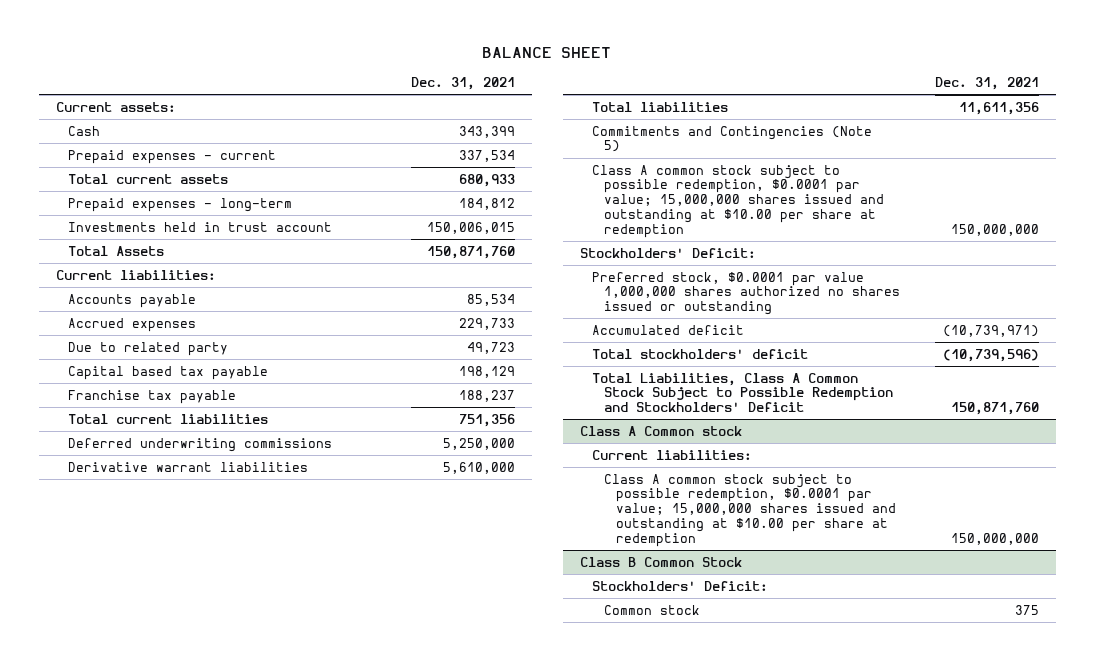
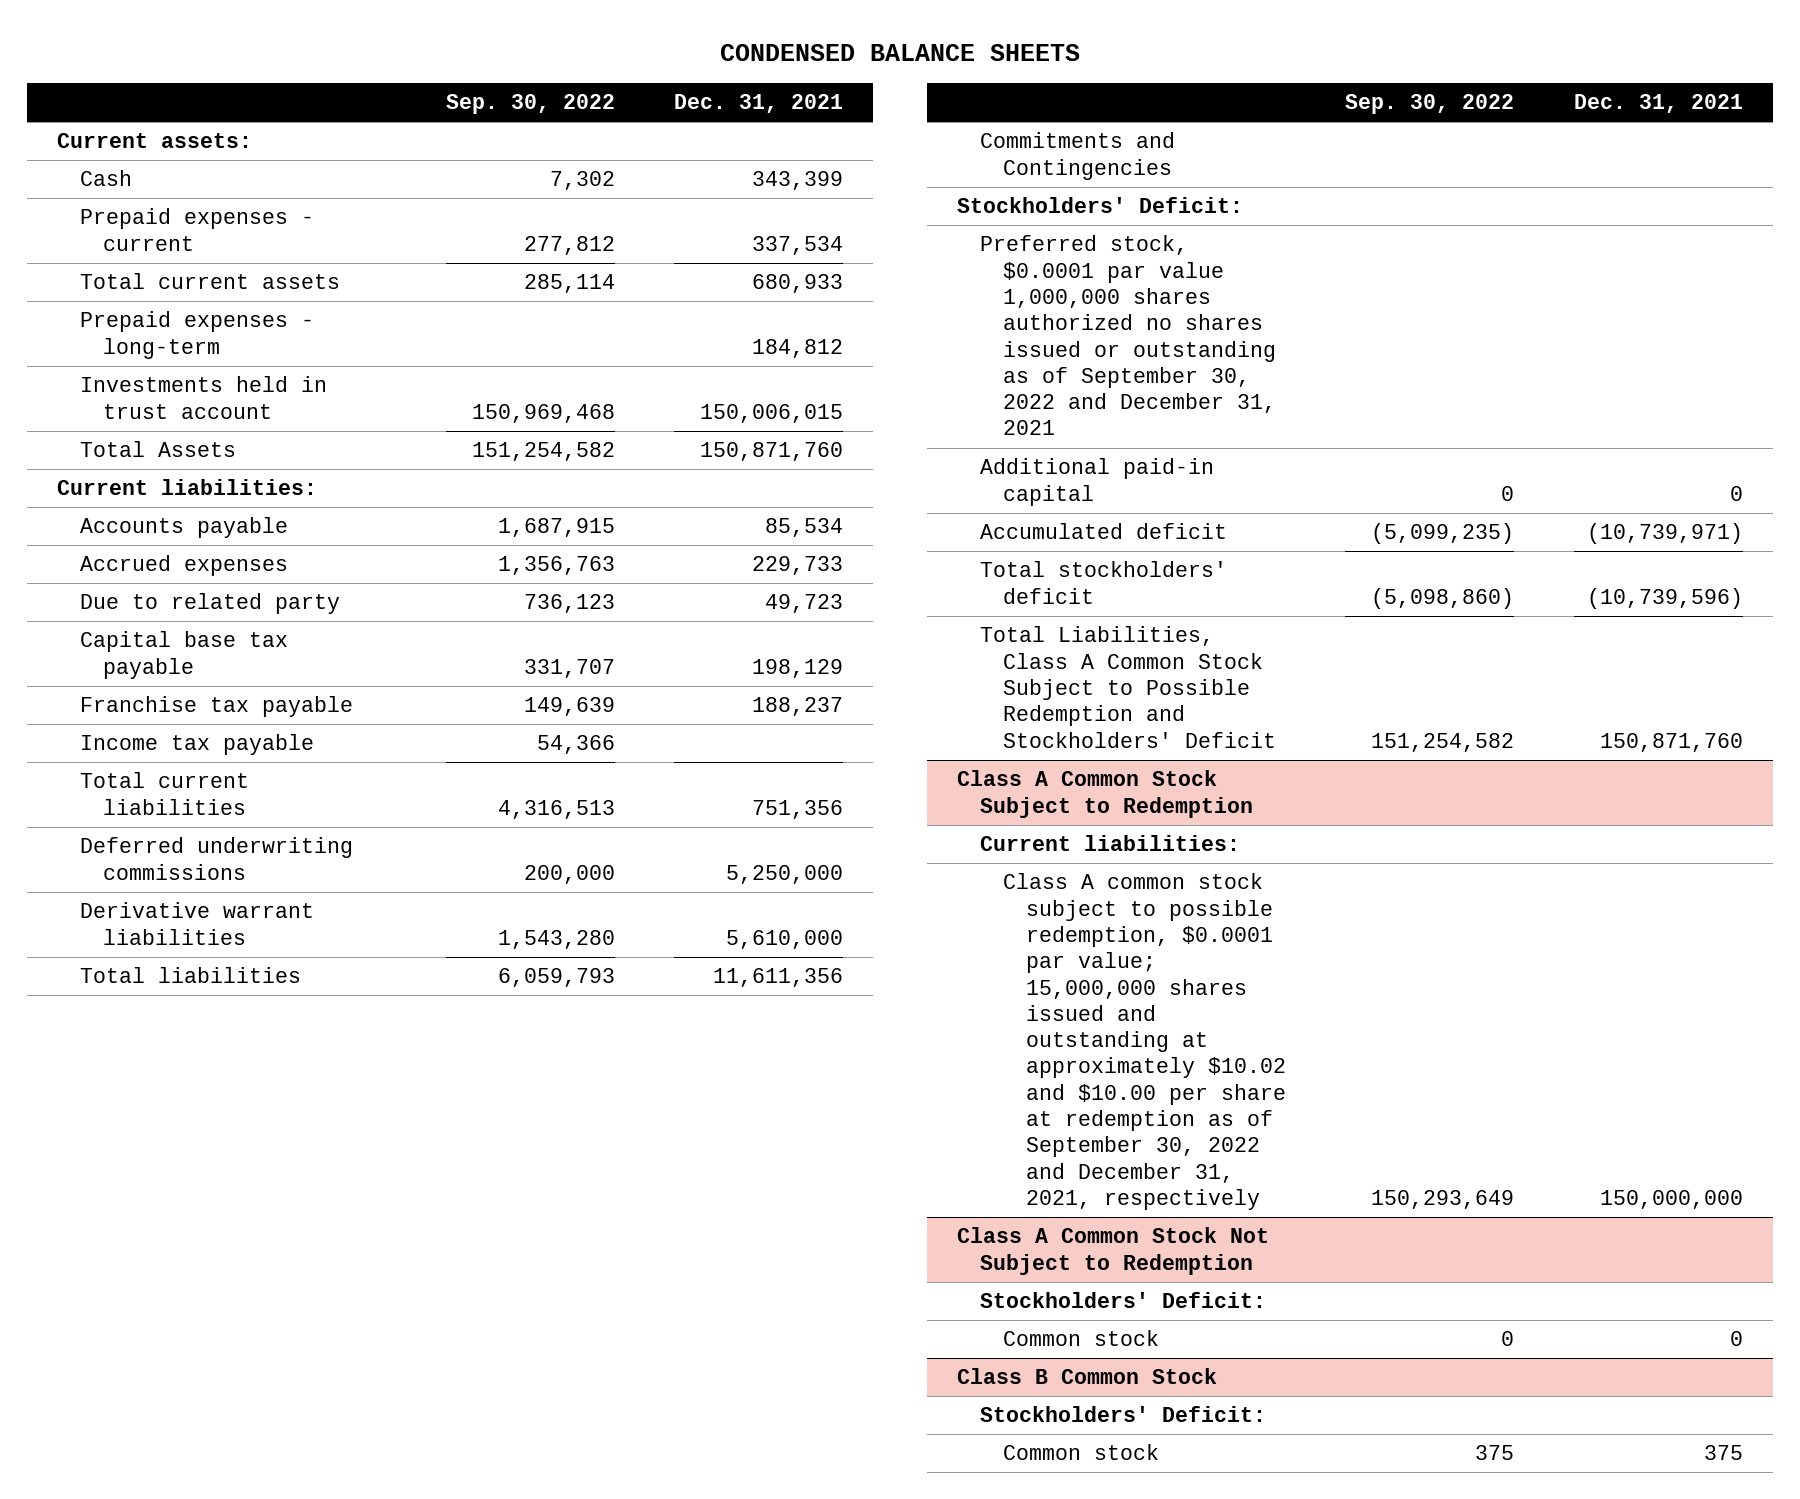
- BALANCE SHEET
+ CONDENSED BALANCE SHEETS
- | Dec. 31, 2021
+ | Sep. 30, 2022 | Dec. 31, 2021
- Capital based tax payable | 198,129
+ Capital base tax payable | 331,707 | 198,129
+ Income tax payable | 54,366 |
- Commitments and Contingencies (Note 5)
- Class A common stock subject to possible redemption, $0.0001 par value; 15,000,000 shares issued and outstanding at $10.00 per share at redemption | 150,000,000
+ Commitments and Contingencies
- Preferred stock, $0.0001 par value 1,000,000 shares authorized no shares issued or outstanding
+ Preferred stock, $0.0001 par value 1,000,000 shares authorized no shares issued or outstanding as of September 30, 2022 and December 31, 2021
+ Additional paid-in capital | 0 | 0
- Class A Common stock
+ Class A Common Stock Subject to Redemption
- Class A common stock subject to possible redemption, $0.0001 par value; 15,000,000 shares issued and outstanding at $10.00 per share at redemption | 150,000,000
+ Class A common stock subject to possible redemption, $0.0001 par value; 15,000,000 shares issued and outstanding at approximately $10.02 and $10.00 per share at redemption as of September 30, 2022 and December 31, 2021, respectively | 150,293,649 | 150,000,000
+ Class A Common Stock Not Subject to Redemption
+ Stockholders' Deficit:
+ Common stock | 0 | 0

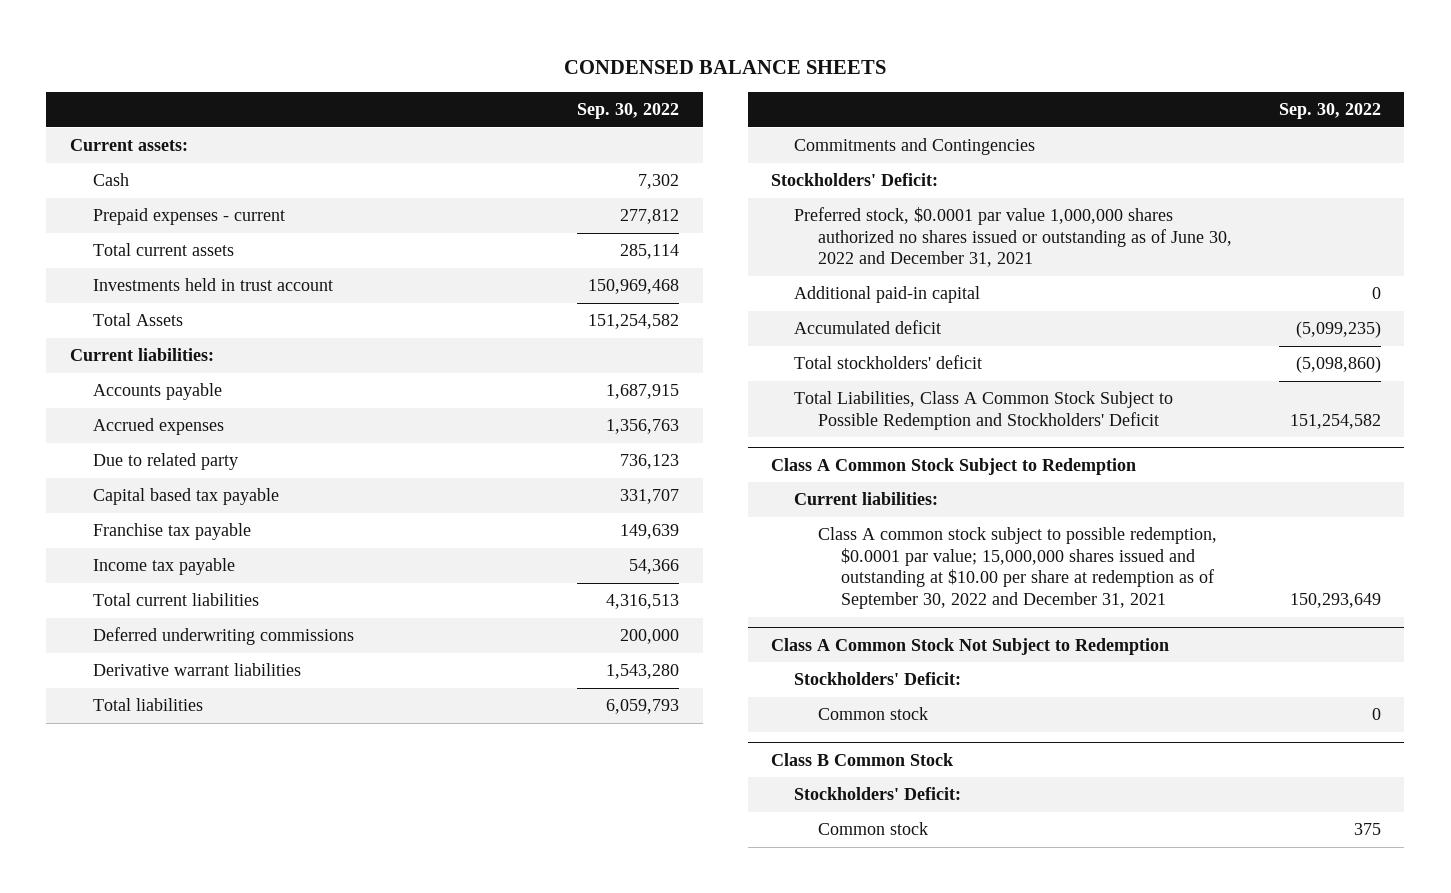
- | Sep. 30, 2022 | Dec. 31, 2021
+ | Sep. 30, 2022
- Prepaid expenses - long-term | | 184,812
- Capital base tax payable | 331,707 | 198,129
+ Capital based tax payable | 331,707
- Preferred stock, $0.0001 par value 1,000,000 shares authorized no shares issued or outstanding as of September 30, 2022 and December 31, 2021
+ Preferred stock, $0.0001 par value 1,000,000 shares authorized no shares issued or outstanding as of June 30, 2022 and December 31, 2021
@ Class A Common Stock Subject to Redemption
- Class A common stock subject to possible redemption, $0.0001 par value; 15,000,000 shares issued and outstanding at approximately $10.02 and $10.00 per share at redemption as of September 30, 2022 and December 31, 2021, respectively | 150,293,649 | 150,000,000
+ Class A common stock subject to possible redemption, $0.0001 par value; 15,000,000 shares issued and outstanding at $10.00 per share at redemption as of September 30, 2022 and December 31, 2021 | 150,293,649

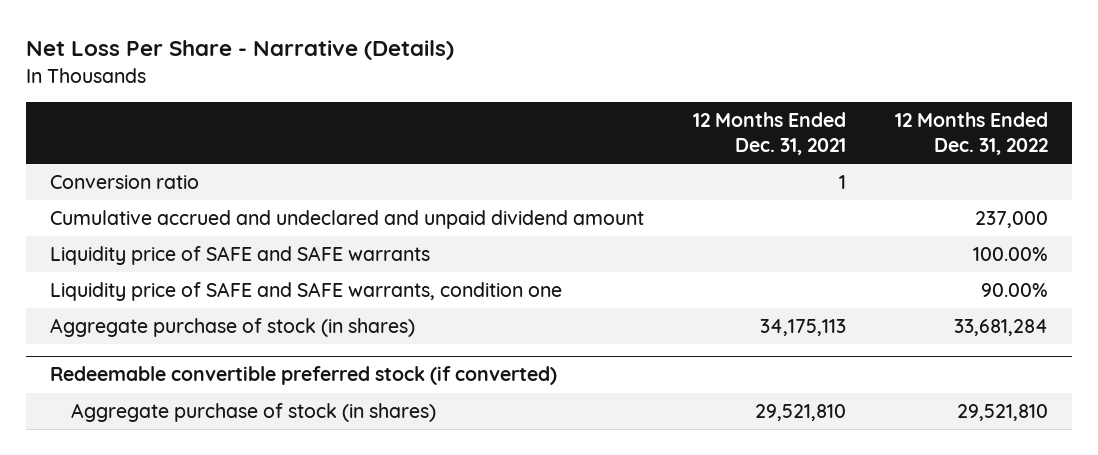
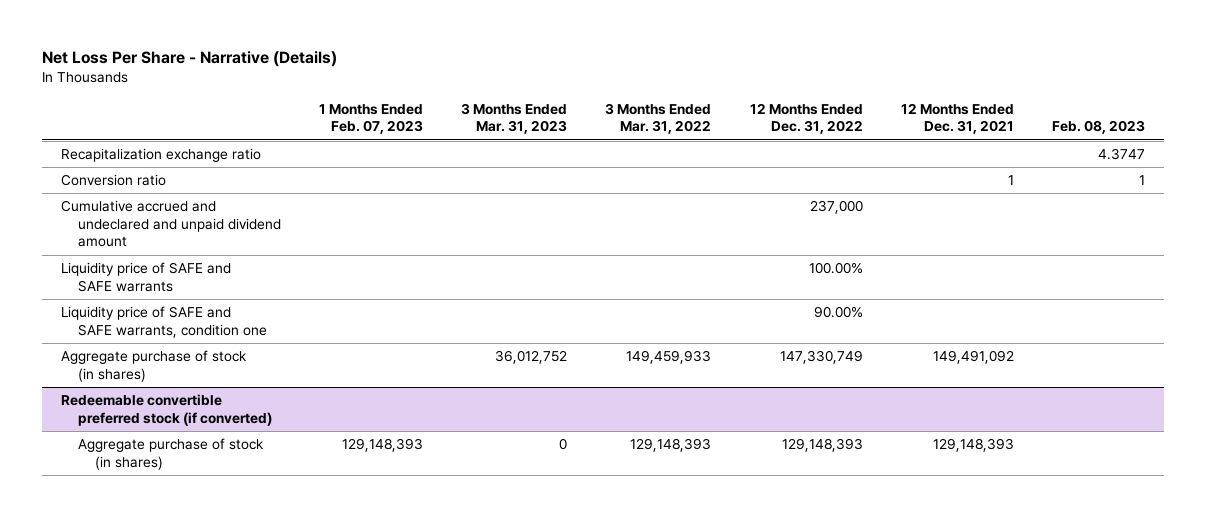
- | 12 Months Ended Dec. 31, 2021 | 12 Months Ended Dec. 31, 2022
+ | 1 Months Ended Feb. 07, 2023 | 3 Months Ended Mar. 31, 2023 | 3 Months Ended Mar. 31, 2022 | 12 Months Ended Dec. 31, 2022 | 12 Months Ended Dec. 31, 2021 | Feb. 08, 2023
+ Recapitalization exchange ratio | | | | | | 4.3747
- Aggregate purchase of stock (in shares) | 34,175,113 | 33,681,284
+ Aggregate purchase of stock (in shares) | | 36,012,752 | 149,459,933 | 147,330,749 | 149,491,092 |
@ Redeemable convertible preferred stock (if converted)
- Aggregate purchase of stock (in shares) | 29,521,810 | 29,521,810
+ Aggregate purchase of stock (in shares) | 129,148,393 | 0 | 129,148,393 | 129,148,393 | 129,148,393 |

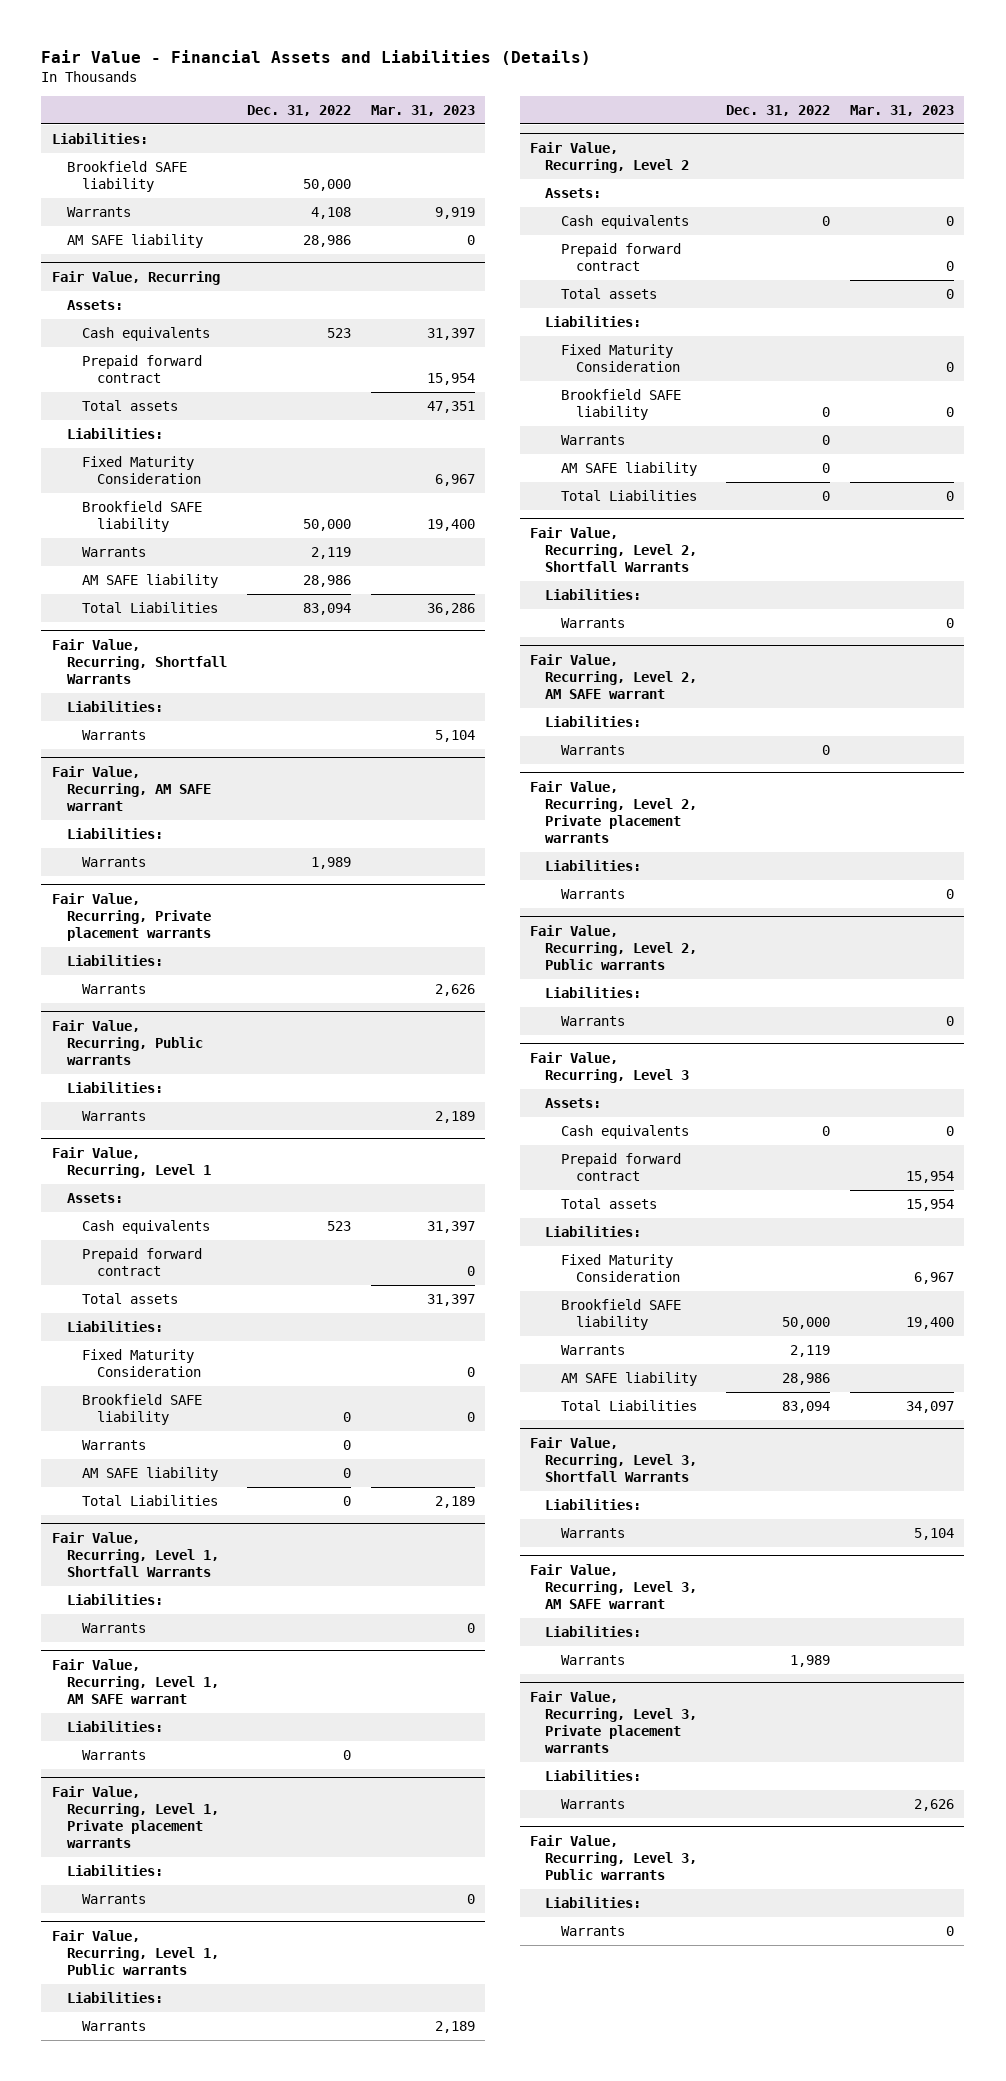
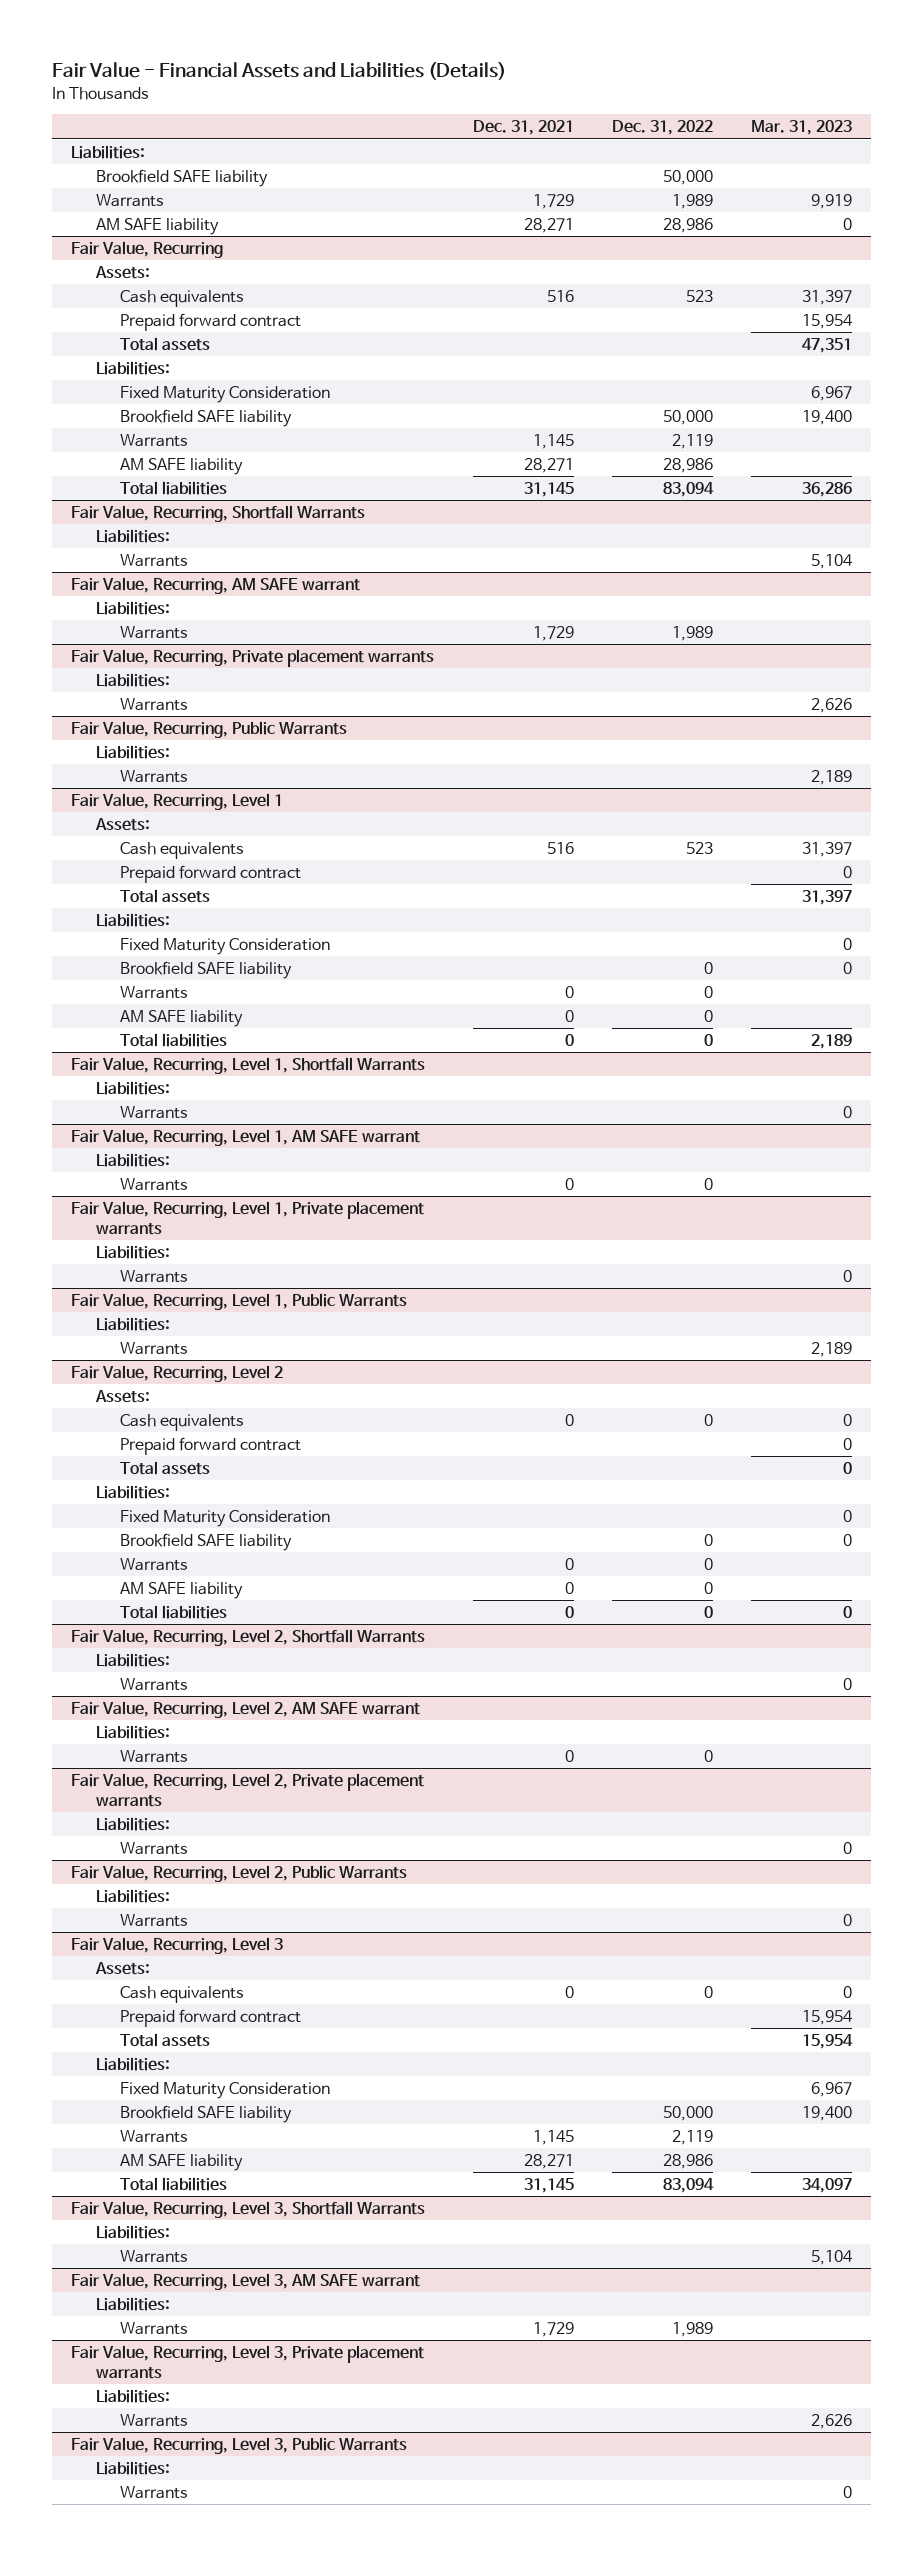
- | Dec. 31, 2022 | Mar. 31, 2023
+ | Dec. 31, 2021 | Dec. 31, 2022 | Mar. 31, 2023
- Warrants | 4,108 | 9,919
+ Warrants | 1,729 | 1,989 | 9,919
@ Fair Value, Recurring
- Total Liabilities | 83,094 | 36,286
+ Total liabilities | 31,145 | 83,094 | 36,286
- Fair Value, Recurring, Public warrants
+ Fair Value, Recurring, Public Warrants
@ Fair Value, Recurring, Level 1
- Total Liabilities | 0 | 2,189
+ Total liabilities | 0 | 0 | 2,189
- Fair Value, Recurring, Level 1, Public warrants
+ Fair Value, Recurring, Level 1, Public Warrants
@ Fair Value, Recurring, Level 2
- Total Liabilities | 0 | 0
+ Total liabilities | 0 | 0 | 0
- Fair Value, Recurring, Level 2, Public warrants
+ Fair Value, Recurring, Level 2, Public Warrants
@ Fair Value, Recurring, Level 3
- Total Liabilities | 83,094 | 34,097
+ Total liabilities | 31,145 | 83,094 | 34,097
- Fair Value, Recurring, Level 3, Public warrants
+ Fair Value, Recurring, Level 3, Public Warrants

